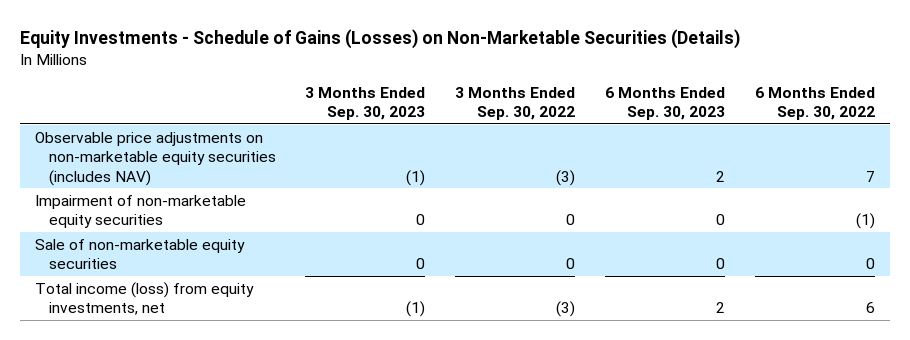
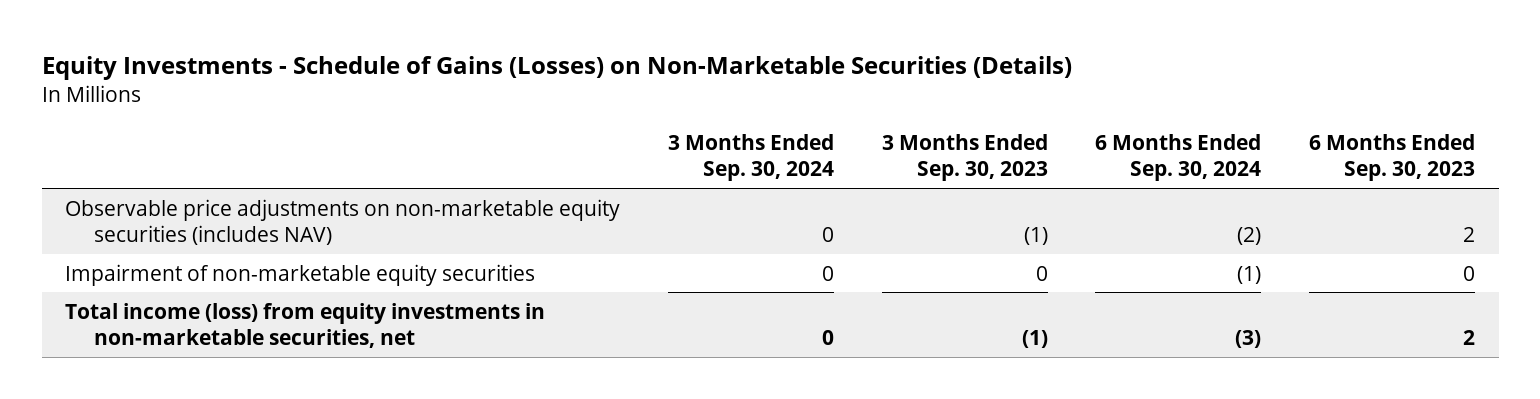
- | 3 Months Ended Sep. 30, 2023 | 3 Months Ended Sep. 30, 2022 | 6 Months Ended Sep. 30, 2023 | 6 Months Ended Sep. 30, 2022
+ | 3 Months Ended Sep. 30, 2024 | 3 Months Ended Sep. 30, 2023 | 6 Months Ended Sep. 30, 2024 | 6 Months Ended Sep. 30, 2023
- Sale of non-marketable equity securities | 0 | 0 | 0 | 0
- Total income (loss) from equity investments, net | (1) | (3) | 2 | 6
+ Total income (loss) from equity investments in non-marketable securities, net | 0 | (1) | (3) | 2

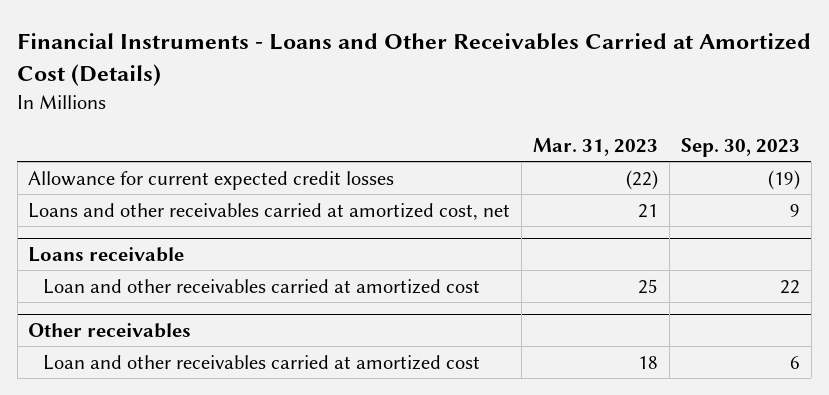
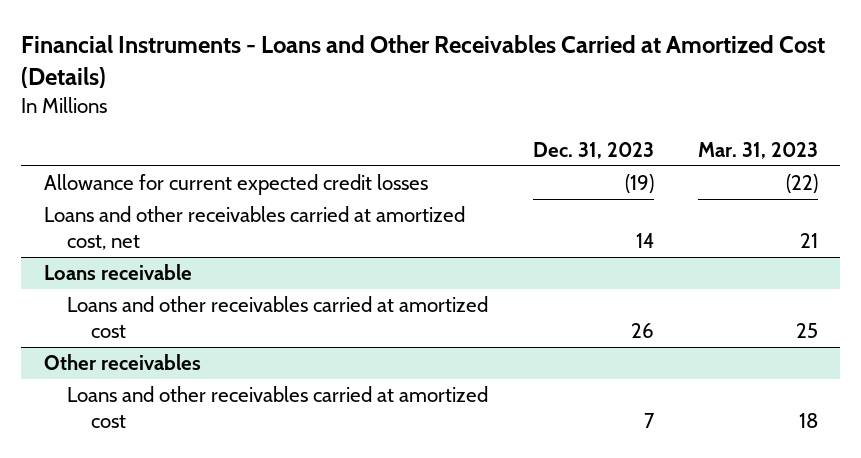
- | Mar. 31, 2023 | Sep. 30, 2023
+ | Dec. 31, 2023 | Mar. 31, 2023
@ Loans receivable
- Loan and other receivables carried at amortized cost | 25 | 22
+ Loans and other receivables carried at amortized cost | 26 | 25
@ Other receivables
- Loan and other receivables carried at amortized cost | 18 | 6
+ Loans and other receivables carried at amortized cost | 7 | 18

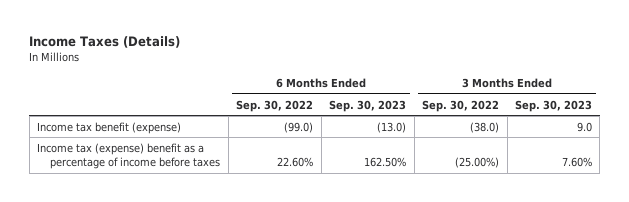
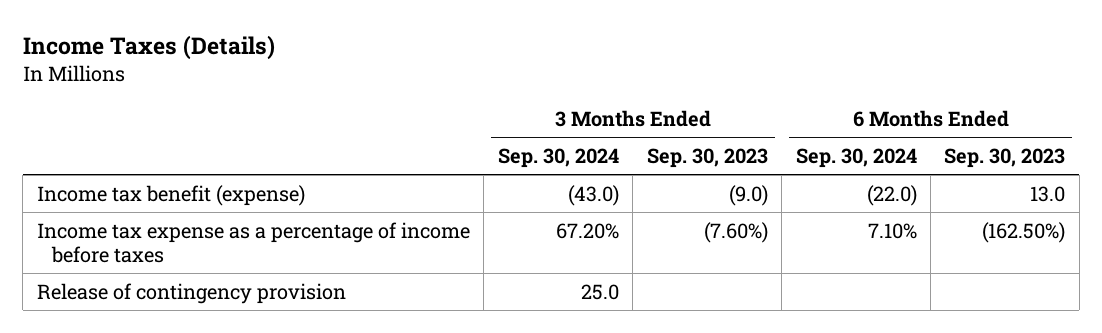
- | 6 Months Ended Sep. 30, 2022 | 6 Months Ended Sep. 30, 2023 | 3 Months Ended Sep. 30, 2022 | 3 Months Ended Sep. 30, 2023
+ | 3 Months Ended Sep. 30, 2024 | 3 Months Ended Sep. 30, 2023 | 6 Months Ended Sep. 30, 2024 | 6 Months Ended Sep. 30, 2023
- Income tax benefit (expense) | (99.0) | (13.0) | (38.0) | 9.0
- Income tax (expense) benefit as a percentage of income before taxes | 22.60% | 162.50% | (25.00%) | 7.60%
+ Income tax benefit (expense) | (43.0) | (9.0) | (22.0) | 13.0
+ Income tax expense as a percentage of income before taxes | 67.20% | (7.60%) | 7.10% | (162.50%)
+ Release of contingency provision | 25.0 | | |

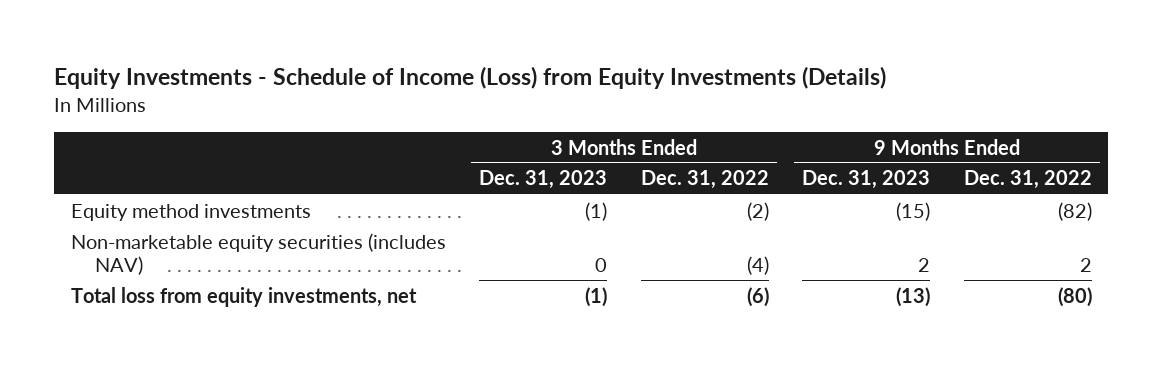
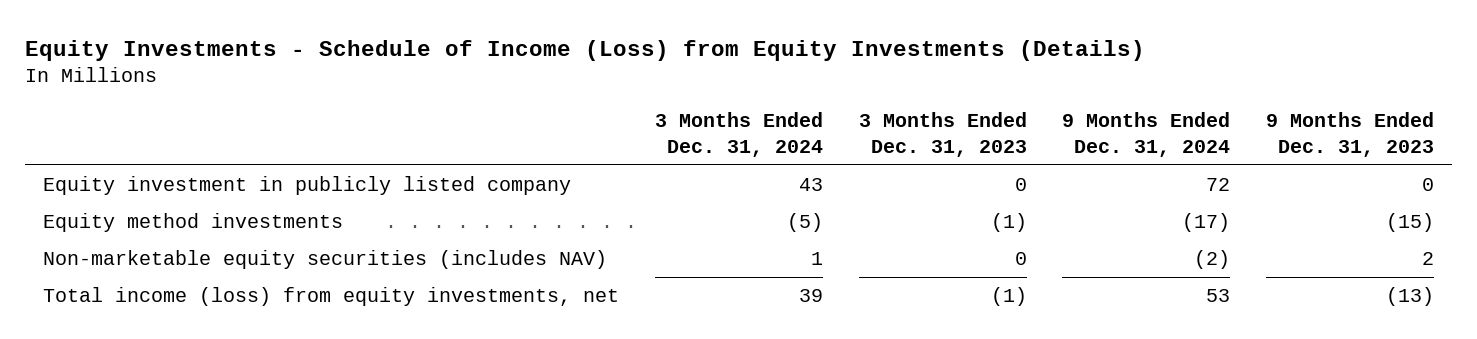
- | 3 Months Ended Dec. 31, 2023 | 3 Months Ended Dec. 31, 2022 | 9 Months Ended Dec. 31, 2023 | 9 Months Ended Dec. 31, 2022
+ | 3 Months Ended Dec. 31, 2024 | 3 Months Ended Dec. 31, 2023 | 9 Months Ended Dec. 31, 2024 | 9 Months Ended Dec. 31, 2023
+ Equity investment in publicly listed company | 43 | 0 | 72 | 0
- Total loss from equity investments, net | (1) | (6) | (13) | (80)
+ Total income (loss) from equity investments, net | 39 | (1) | 53 | (13)

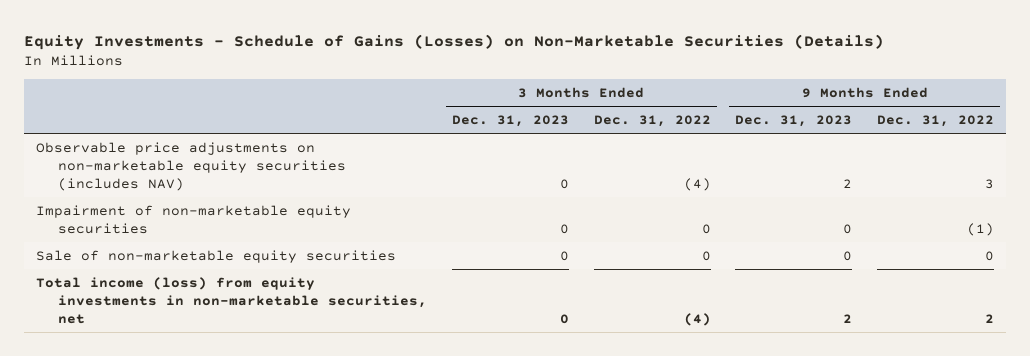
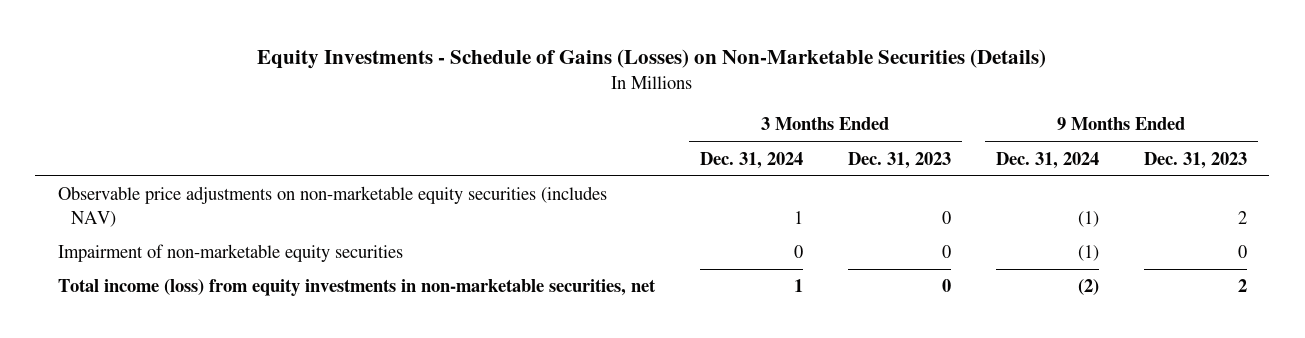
- | 3 Months Ended Dec. 31, 2023 | 3 Months Ended Dec. 31, 2022 | 9 Months Ended Dec. 31, 2023 | 9 Months Ended Dec. 31, 2022
+ | 3 Months Ended Dec. 31, 2024 | 3 Months Ended Dec. 31, 2023 | 9 Months Ended Dec. 31, 2024 | 9 Months Ended Dec. 31, 2023
- Sale of non-marketable equity securities | 0 | 0 | 0 | 0

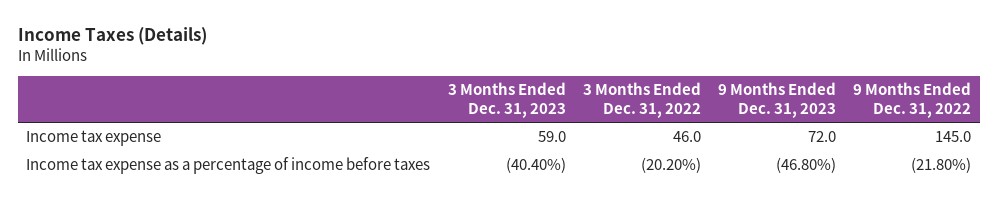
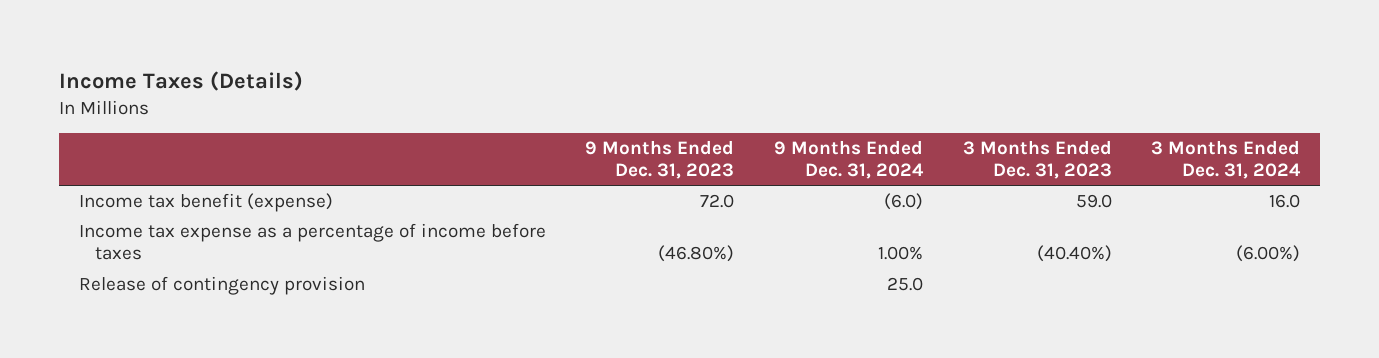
- | 3 Months Ended Dec. 31, 2023 | 3 Months Ended Dec. 31, 2022 | 9 Months Ended Dec. 31, 2023 | 9 Months Ended Dec. 31, 2022
+ | 9 Months Ended Dec. 31, 2023 | 9 Months Ended Dec. 31, 2024 | 3 Months Ended Dec. 31, 2023 | 3 Months Ended Dec. 31, 2024
- Income tax expense | 59.0 | 46.0 | 72.0 | 145.0
+ Income tax benefit (expense) | 72.0 | (6.0) | 59.0 | 16.0
+ Release of contingency provision | | 25.0 | |

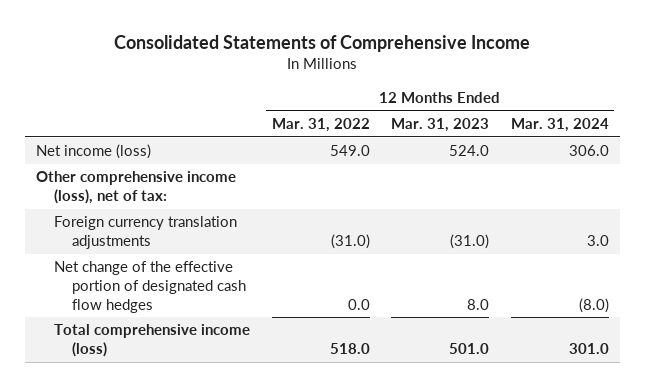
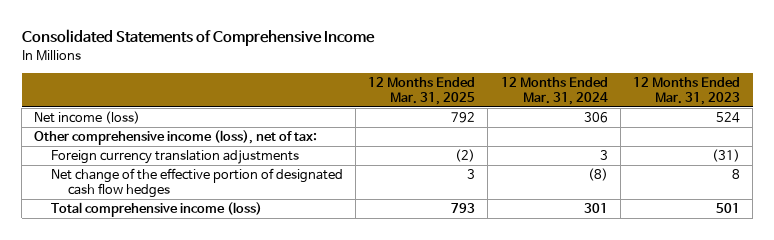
- | 12 Months Ended Mar. 31, 2022 | 12 Months Ended Mar. 31, 2023 | 12 Months Ended Mar. 31, 2024
+ | 12 Months Ended Mar. 31, 2025 | 12 Months Ended Mar. 31, 2024 | 12 Months Ended Mar. 31, 2023
- Net income (loss) | 549.0 | 524.0 | 306.0
+ Net income (loss) | 792 | 306 | 524
- Foreign currency translation adjustments | (31.0) | (31.0) | 3.0
- Net change of the effective portion of designated cash flow hedges | 0.0 | 8.0 | (8.0)
- Total comprehensive income (loss) | 518.0 | 501.0 | 301.0
+ Foreign currency translation adjustments | (2) | 3 | (31)
+ Net change of the effective portion of designated cash flow hedges | 3 | (8) | 8
+ Total comprehensive income (loss) | 793 | 301 | 501

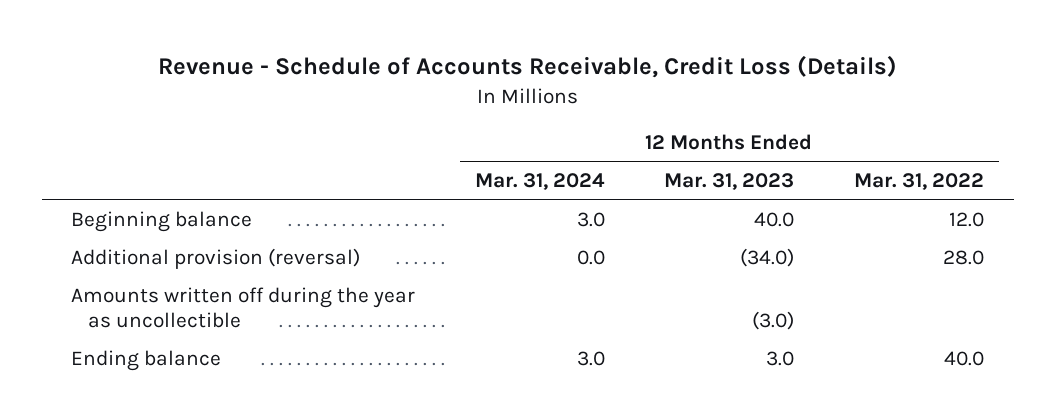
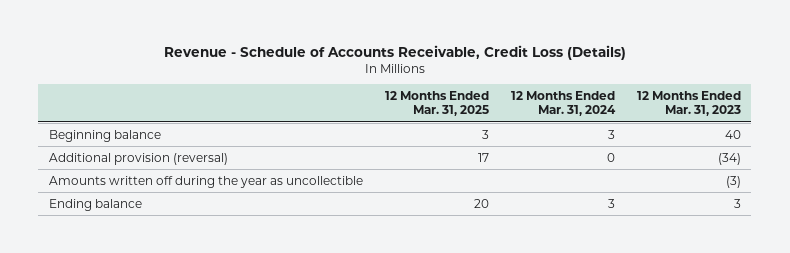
- | 12 Months Ended Mar. 31, 2024 | 12 Months Ended Mar. 31, 2023 | 12 Months Ended Mar. 31, 2022
+ | 12 Months Ended Mar. 31, 2025 | 12 Months Ended Mar. 31, 2024 | 12 Months Ended Mar. 31, 2023
- Beginning balance | 3.0 | 40.0 | 12.0
- Additional provision (reversal) | 0.0 | (34.0) | 28.0
- Amounts written off during the year as uncollectible | | (3.0) |
- Ending balance | 3.0 | 3.0 | 40.0
+ Beginning balance | 3 | 3 | 40
+ Additional provision (reversal) | 17 | 0 | (34)
+ Amounts written off during the year as uncollectible | | | (3)
+ Ending balance | 20 | 3 | 3

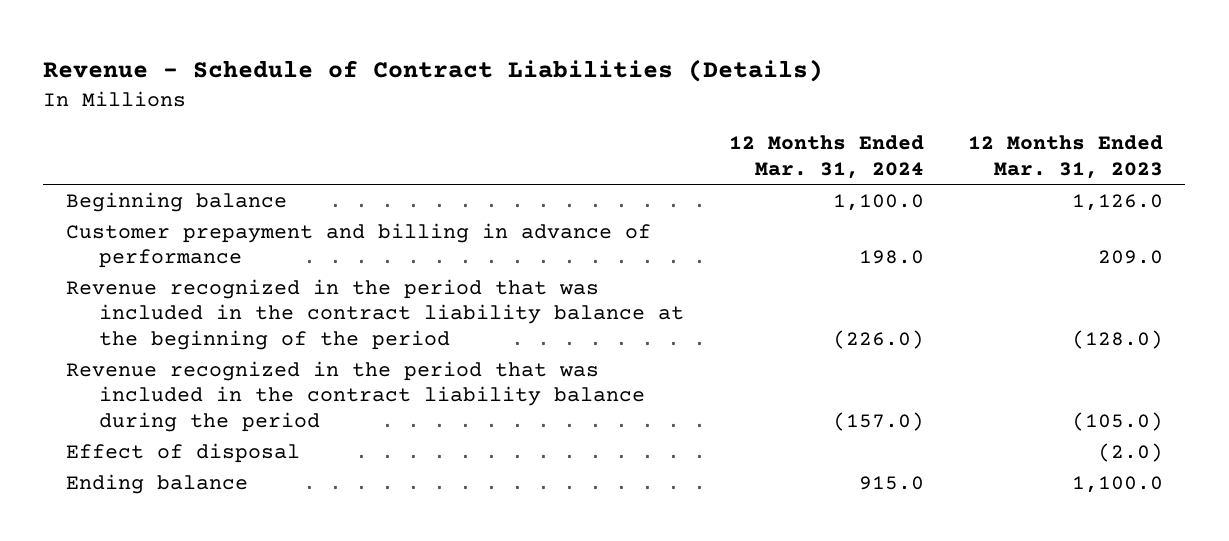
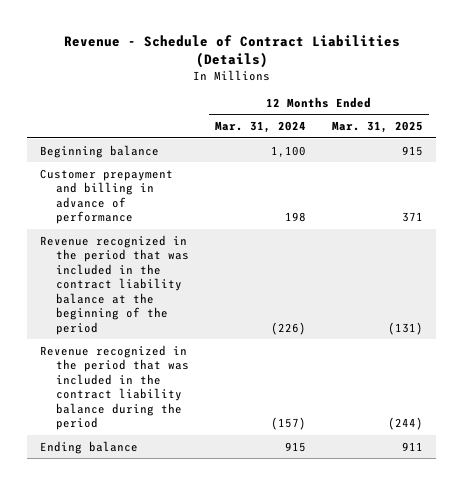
- | 12 Months Ended Mar. 31, 2024 | 12 Months Ended Mar. 31, 2023
+ | 12 Months Ended Mar. 31, 2024 | 12 Months Ended Mar. 31, 2025
- Beginning balance | 1,100.0 | 1,126.0
- Customer prepayment and billing in advance of performance | 198.0 | 209.0
- Revenue recognized in the period that was included in the contract liability balance at the beginning of the period | (226.0) | (128.0)
- Revenue recognized in the period that was included in the contract liability balance during the period | (157.0) | (105.0)
- Effect of disposal | | (2.0)
- Ending balance | 915.0 | 1,100.0
+ Beginning balance | 1,100 | 915
+ Customer prepayment and billing in advance of performance | 198 | 371
+ Revenue recognized in the period that was included in the contract liability balance at the beginning of the period | (226) | (131)
+ Revenue recognized in the period that was included in the contract liability balance during the period | (157) | (244)
+ Ending balance | 915 | 911

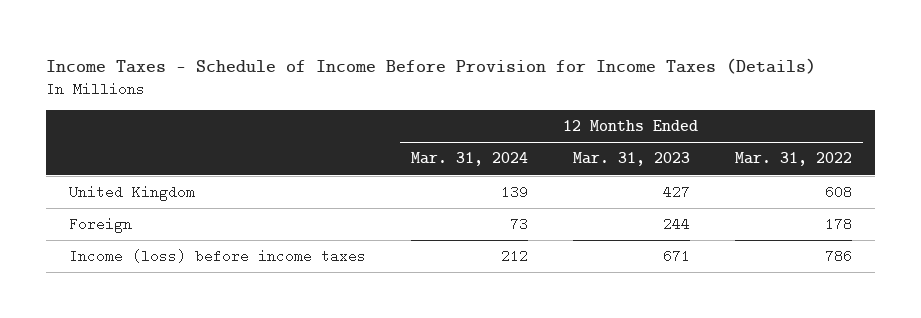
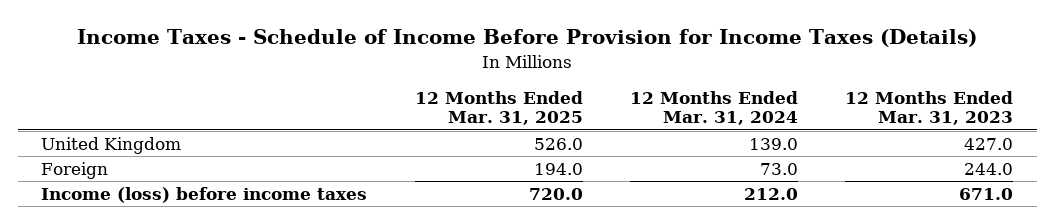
- | 12 Months Ended Mar. 31, 2024 | 12 Months Ended Mar. 31, 2023 | 12 Months Ended Mar. 31, 2022
+ | 12 Months Ended Mar. 31, 2025 | 12 Months Ended Mar. 31, 2024 | 12 Months Ended Mar. 31, 2023
- United Kingdom | 139 | 427 | 608
- Foreign | 73 | 244 | 178
- Income (loss) before income taxes | 212 | 671 | 786
+ United Kingdom | 526.0 | 139.0 | 427.0
+ Foreign | 194.0 | 73.0 | 244.0
+ Income (loss) before income taxes | 720.0 | 212.0 | 671.0

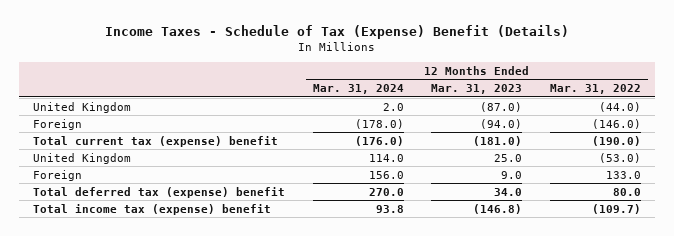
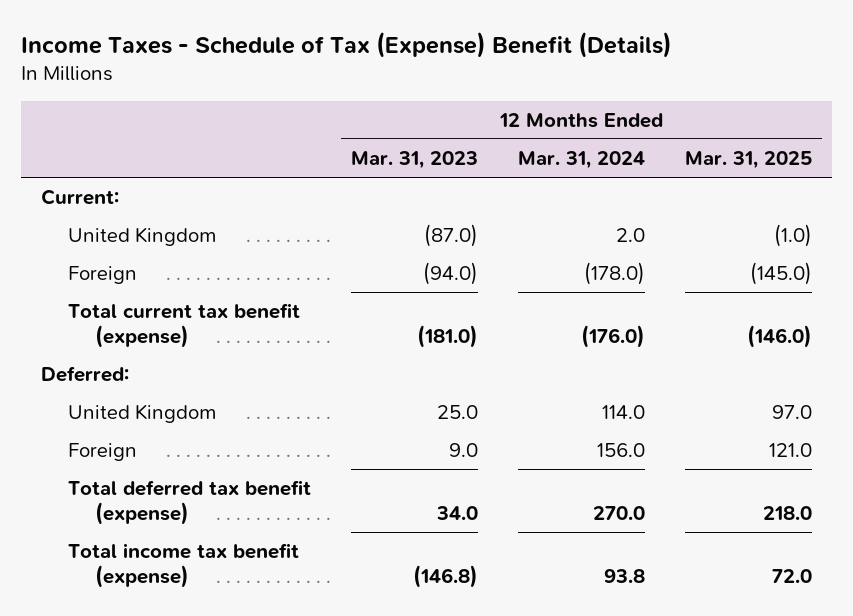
- | 12 Months Ended Mar. 31, 2024 | 12 Months Ended Mar. 31, 2023 | 12 Months Ended Mar. 31, 2022
+ | 12 Months Ended Mar. 31, 2023 | 12 Months Ended Mar. 31, 2024 | 12 Months Ended Mar. 31, 2025
+ Current:
- Total current tax (expense) benefit | (176.0) | (181.0) | (190.0)
+ Total current tax benefit (expense) | (181.0) | (176.0) | (146.0)
+ Deferred:
- Total deferred tax (expense) benefit | 270.0 | 34.0 | 80.0
- Total income tax (expense) benefit | 93.8 | (146.8) | (109.7)
+ Total deferred tax benefit (expense) | 34.0 | 270.0 | 218.0
+ Total income tax benefit (expense) | (146.8) | 93.8 | 72.0

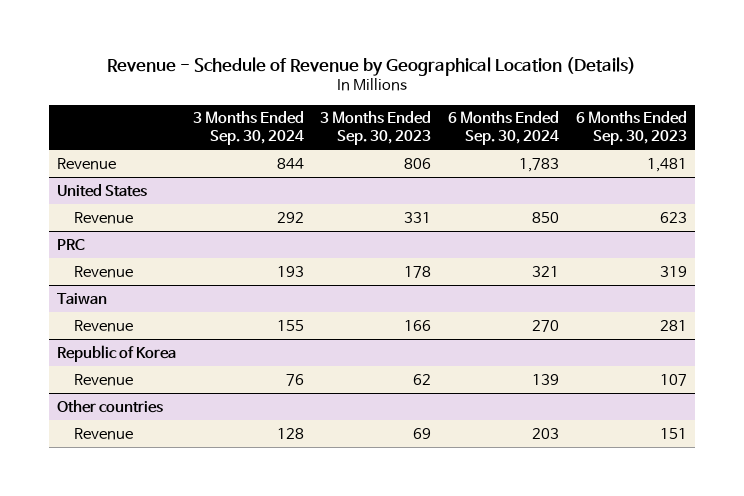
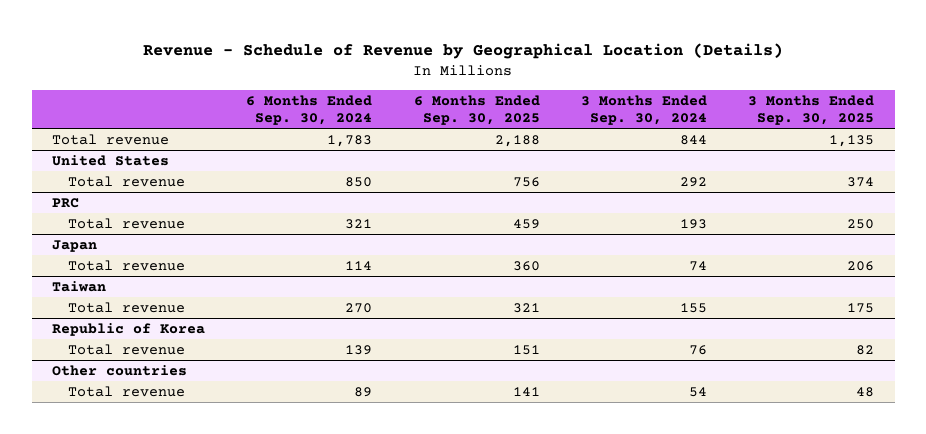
- | 3 Months Ended Sep. 30, 2024 | 3 Months Ended Sep. 30, 2023 | 6 Months Ended Sep. 30, 2024 | 6 Months Ended Sep. 30, 2023
+ | 6 Months Ended Sep. 30, 2024 | 6 Months Ended Sep. 30, 2025 | 3 Months Ended Sep. 30, 2024 | 3 Months Ended Sep. 30, 2025
- Revenue | 844 | 806 | 1,783 | 1,481
+ Total revenue | 1,783 | 2,188 | 844 | 1,135
@ United States
- Revenue | 292 | 331 | 850 | 623
+ Total revenue | 850 | 756 | 292 | 374
@ PRC
- Revenue | 193 | 178 | 321 | 319
+ Total revenue | 321 | 459 | 193 | 250
+ Japan
+ Total revenue | 114 | 360 | 74 | 206
@ Taiwan
- Revenue | 155 | 166 | 270 | 281
+ Total revenue | 270 | 321 | 155 | 175
@ Republic of Korea
- Revenue | 76 | 62 | 139 | 107
+ Total revenue | 139 | 151 | 76 | 82
@ Other countries
- Revenue | 128 | 69 | 203 | 151
+ Total revenue | 89 | 141 | 54 | 48

